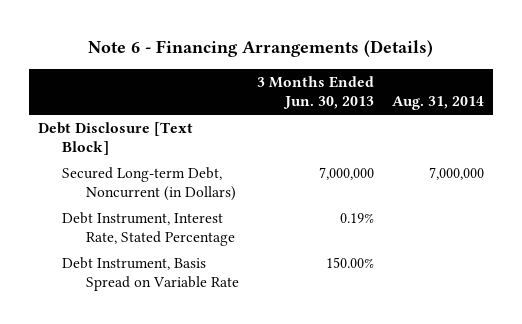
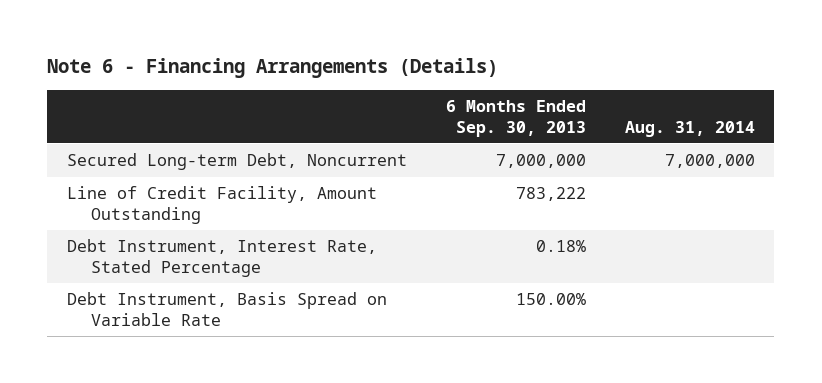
- | 3 Months Ended Jun. 30, 2013 | Aug. 31, 2014
+ | 6 Months Ended Sep. 30, 2013 | Aug. 31, 2014
- Debt Disclosure [Text Block]
- Secured Long-term Debt, Noncurrent (in Dollars) | 7,000,000 | 7,000,000
+ Secured Long-term Debt, Noncurrent | 7,000,000 | 7,000,000
+ Line of Credit Facility, Amount Outstanding | 783,222 |

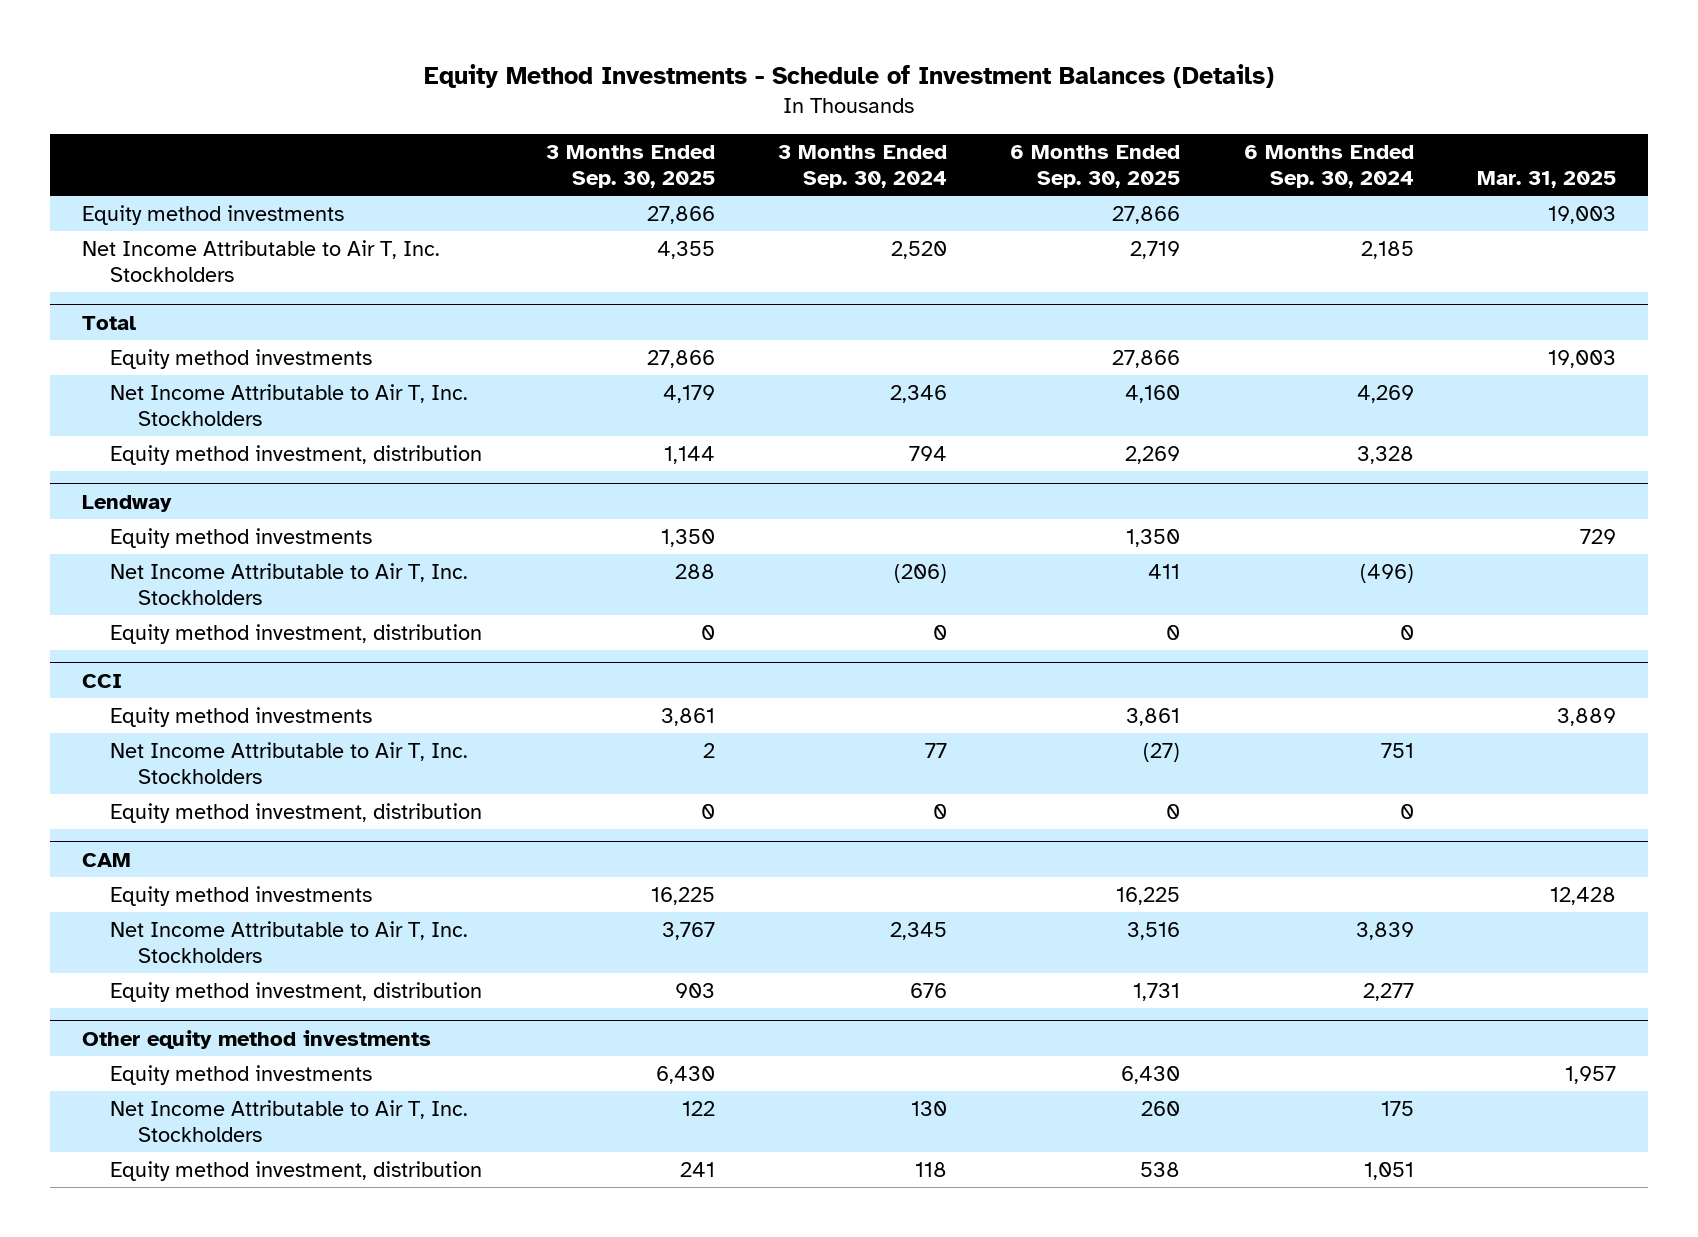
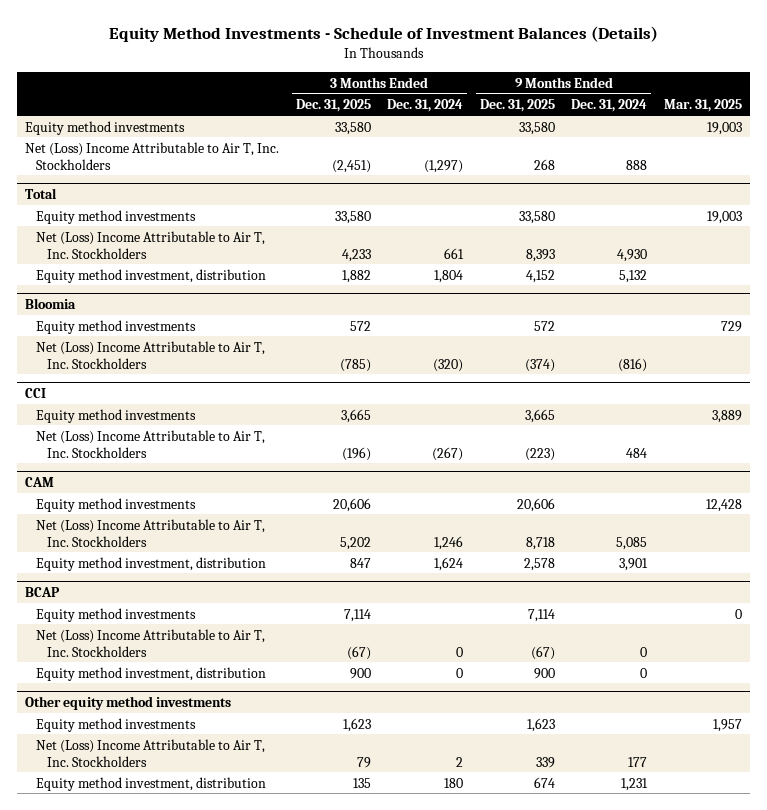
- | 3 Months Ended Sep. 30, 2025 | 3 Months Ended Sep. 30, 2024 | 6 Months Ended Sep. 30, 2025 | 6 Months Ended Sep. 30, 2024 | Mar. 31, 2025
+ | 3 Months Ended Dec. 31, 2025 | 3 Months Ended Dec. 31, 2024 | 9 Months Ended Dec. 31, 2025 | 9 Months Ended Dec. 31, 2024 | Mar. 31, 2025
- Net Income Attributable to Air T, Inc. Stockholders | 4,355 | 2,520 | 2,719 | 2,185 |
+ Net (Loss) Income Attributable to Air T, Inc. Stockholders | (2,451) | (1,297) | 268 | 888 |
@ Total
- Net Income Attributable to Air T, Inc. Stockholders | 4,179 | 2,346 | 4,160 | 4,269 |
+ Net (Loss) Income Attributable to Air T, Inc. Stockholders | 4,233 | 661 | 8,393 | 4,930 |
- Lendway
+ Bloomia
- Net Income Attributable to Air T, Inc. Stockholders | 288 | (206) | 411 | (496) |
- Equity method investment, distribution | 0 | 0 | 0 | 0 |
+ Net (Loss) Income Attributable to Air T, Inc. Stockholders | (785) | (320) | (374) | (816) |
@ CCI
- Net Income Attributable to Air T, Inc. Stockholders | 2 | 77 | (27) | 751 |
- Equity method investment, distribution | 0 | 0 | 0 | 0 |
+ Net (Loss) Income Attributable to Air T, Inc. Stockholders | (196) | (267) | (223) | 484 |
@ CAM
- Net Income Attributable to Air T, Inc. Stockholders | 3,767 | 2,345 | 3,516 | 3,839 |
+ Net (Loss) Income Attributable to Air T, Inc. Stockholders | 5,202 | 1,246 | 8,718 | 5,085 |
+ BCAP
+ Equity method investments | 7,114 | | 7,114 | | 0
+ Net (Loss) Income Attributable to Air T, Inc. Stockholders | (67) | 0 | (67) | 0 |
+ Equity method investment, distribution | 900 | 0 | 900 | 0 |
@ Other equity method investments
- Net Income Attributable to Air T, Inc. Stockholders | 122 | 130 | 260 | 175 |
+ Net (Loss) Income Attributable to Air T, Inc. Stockholders | 79 | 2 | 339 | 177 |

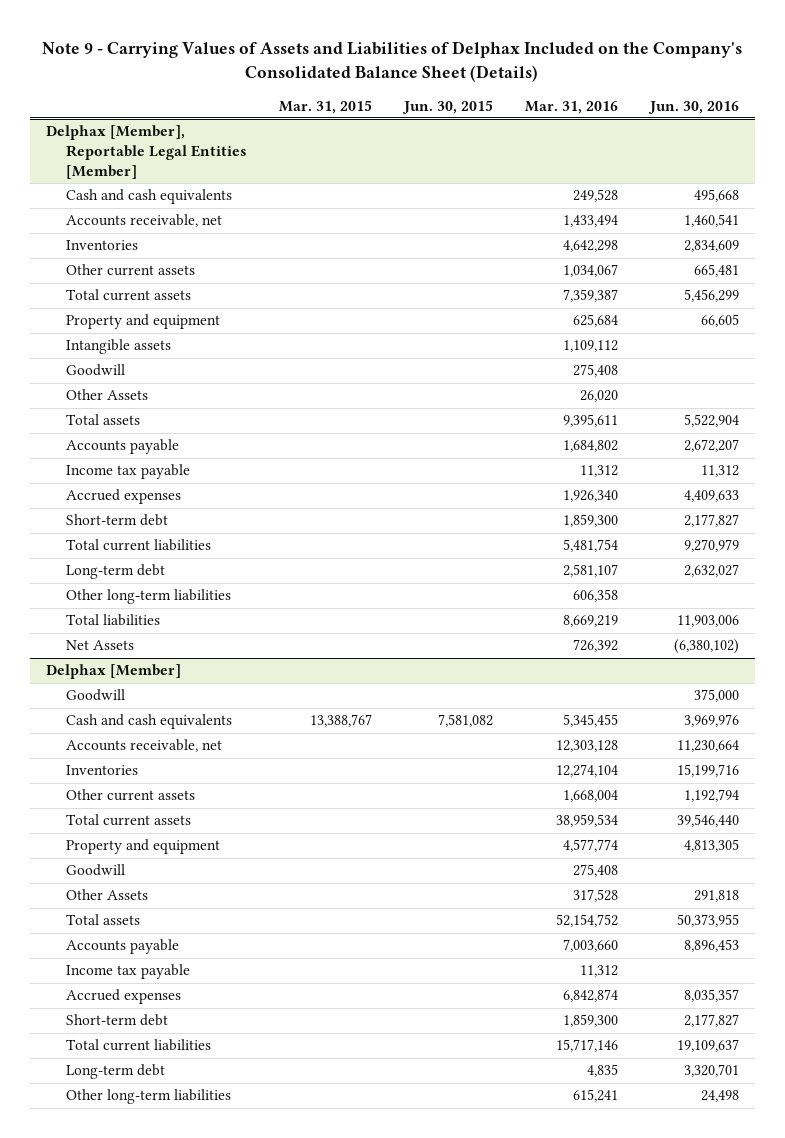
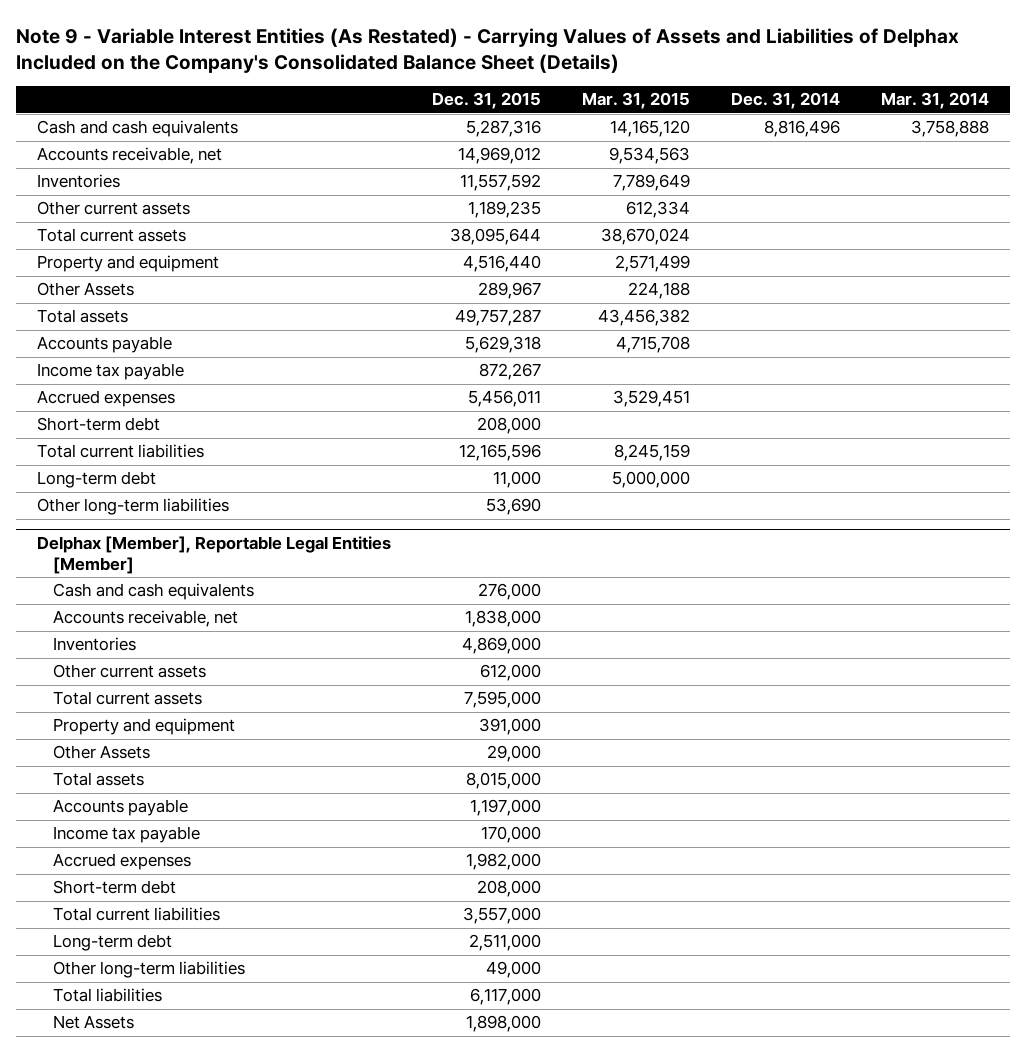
- Note 9 - Carrying Values of Assets and Liabilities of Delphax Included on the Company's Consolidated Balance Sheet (Details)
+ Note 9 - Variable Interest Entities (As Restated) - Carrying Values of Assets and Liabilities of Delphax Included on the Company's Consolidated Balance Sheet (Details)
- | Mar. 31, 2015 | Jun. 30, 2015 | Mar. 31, 2016 | Jun. 30, 2016
+ | Dec. 31, 2015 | Mar. 31, 2015 | Dec. 31, 2014 | Mar. 31, 2014
+ Cash and cash equivalents | 5,287,316 | 14,165,120 | 8,816,496 | 3,758,888
+ Accounts receivable, net | 14,969,012 | 9,534,563 | |
+ Inventories | 11,557,592 | 7,789,649 | |
+ Other current assets | 1,189,235 | 612,334 | |
+ Total current assets | 38,095,644 | 38,670,024 | |
+ Property and equipment | 4,516,440 | 2,571,499 | |
+ Other Assets | 289,967 | 224,188 | |
+ Total assets | 49,757,287 | 43,456,382 | |
+ Accounts payable | 5,629,318 | 4,715,708 | |
+ Income tax payable | 872,267 | | |
+ Accrued expenses | 5,456,011 | 3,529,451 | |
+ Short-term debt | 208,000 | | |
+ Total current liabilities | 12,165,596 | 8,245,159 | |
+ Long-term debt | 11,000 | 5,000,000 | |
+ Other long-term liabilities | 53,690 | | |
@ Delphax [Member], Reportable Legal Entities [Member]
- Intangible assets | | | 1,109,112 |
- Goodwill | | | 275,408 |
- Delphax [Member]
- Goodwill | | | | 375,000
- Cash and cash equivalents | 13,388,767 | 7,581,082 | 5,345,455 | 3,969,976
- Accounts receivable, net | | | 12,303,128 | 11,230,664
- Inventories | | | 12,274,104 | 15,199,716
- Other current assets | | | 1,668,004 | 1,192,794
- Total current assets | | | 38,959,534 | 39,546,440
- Property and equipment | | | 4,577,774 | 4,813,305
- Goodwill | | | 275,408 |
- Other Assets | | | 317,528 | 291,818
- Total assets | | | 52,154,752 | 50,373,955
- Accounts payable | | | 7,003,660 | 8,896,453
- Income tax payable | | | 11,312 |
- Accrued expenses | | | 6,842,874 | 8,035,357
- Short-term debt | | | 1,859,300 | 2,177,827
- Total current liabilities | | | 15,717,146 | 19,109,637
- Long-term debt | | | 4,835 | 3,320,701
- Other long-term liabilities | | | 615,241 | 24,498

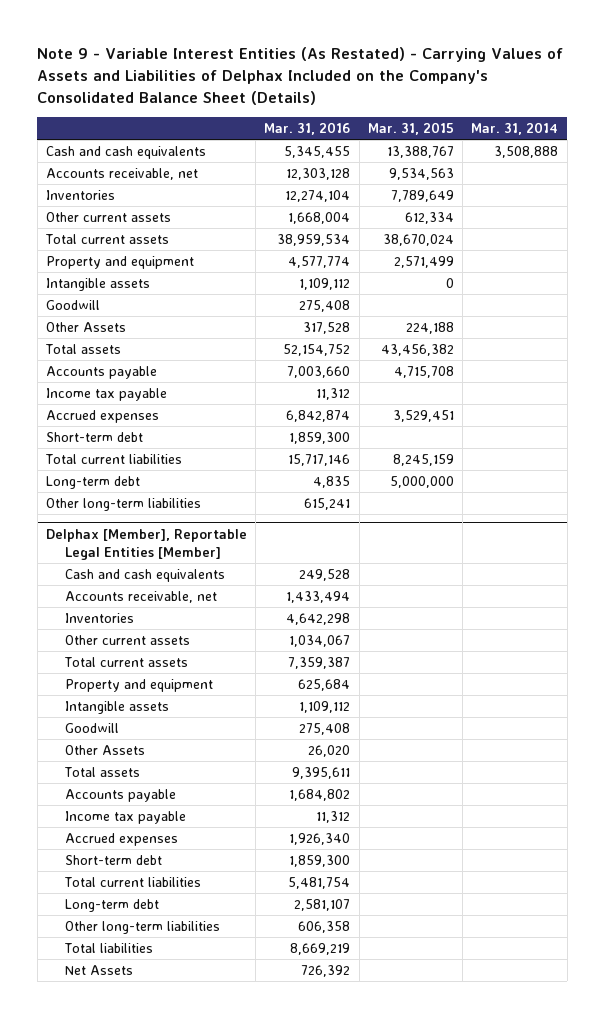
- | Dec. 31, 2015 | Mar. 31, 2015 | Dec. 31, 2014 | Mar. 31, 2014
+ | Mar. 31, 2016 | Mar. 31, 2015 | Mar. 31, 2014
- Cash and cash equivalents | 5,287,316 | 14,165,120 | 8,816,496 | 3,758,888
+ Cash and cash equivalents | 5,345,455 | 13,388,767 | 3,508,888
+ Intangible assets | 1,109,112 | 0 |
+ Goodwill | 275,408 | |
@ Delphax [Member], Reportable Legal Entities [Member]
+ Intangible assets | 1,109,112 | |
+ Goodwill | 275,408 | |

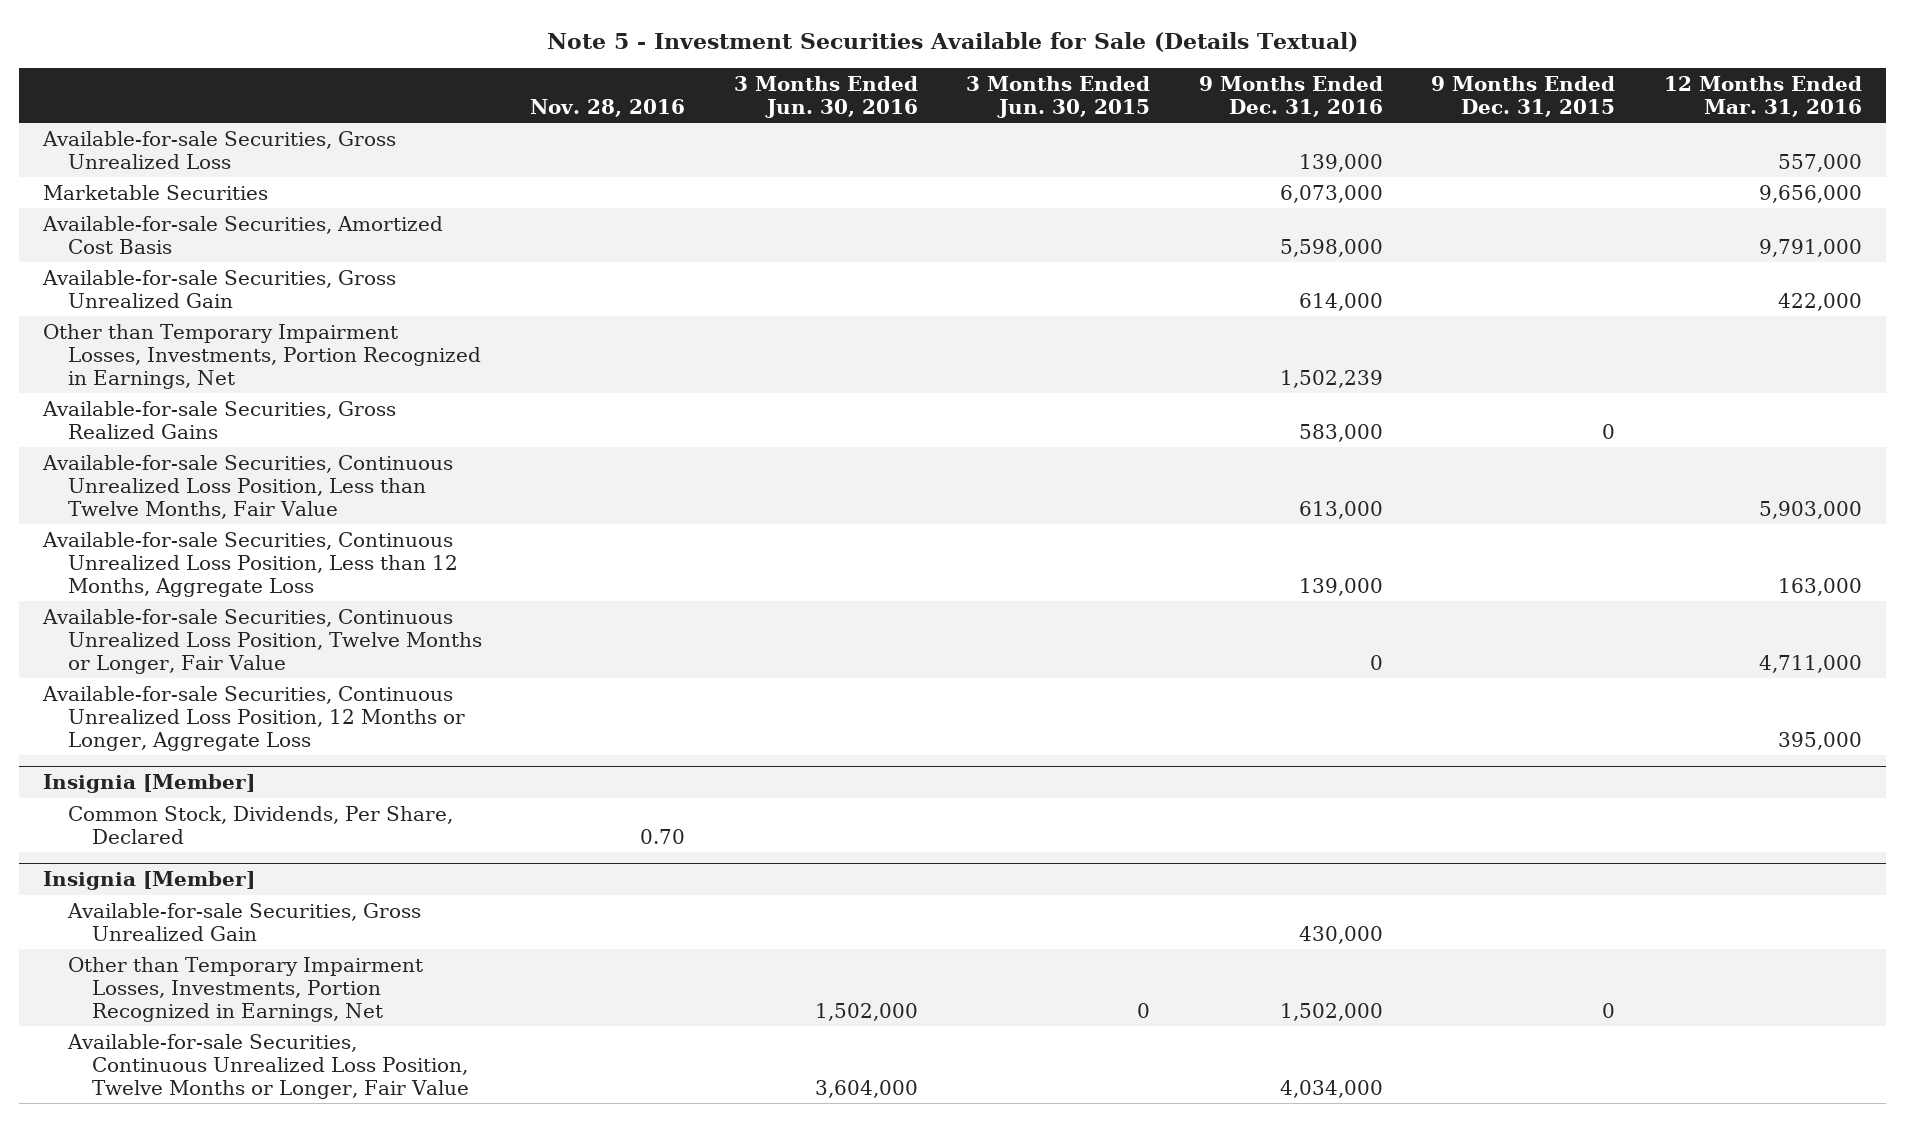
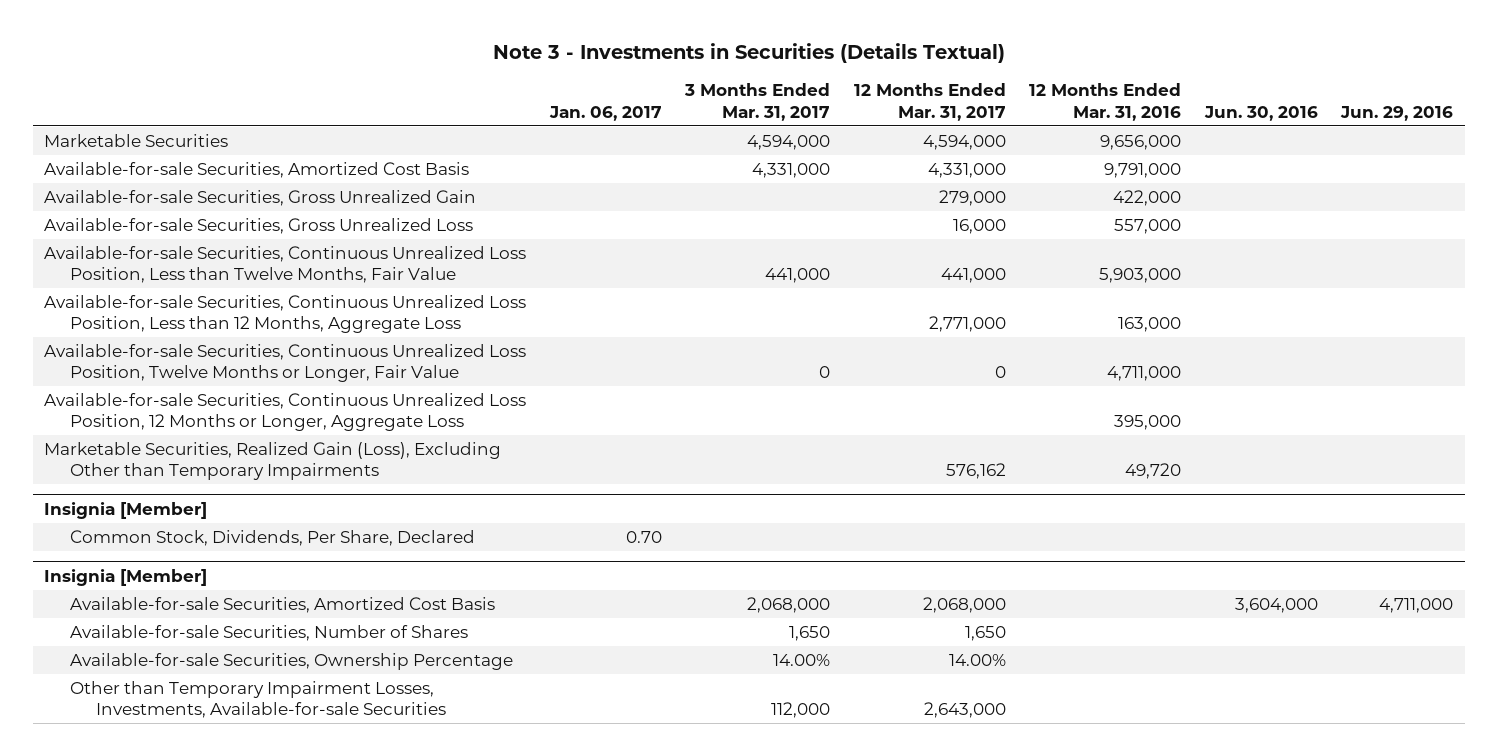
- Note 5 - Investment Securities Available for Sale (Details Textual)
+ Note 3 - Investments in Securities (Details Textual)
- | Nov. 28, 2016 | 3 Months Ended Jun. 30, 2016 | 3 Months Ended Jun. 30, 2015 | 9 Months Ended Dec. 31, 2016 | 9 Months Ended Dec. 31, 2015 | 12 Months Ended Mar. 31, 2016
+ | Jan. 06, 2017 | 3 Months Ended Mar. 31, 2017 | 12 Months Ended Mar. 31, 2017 | 12 Months Ended Mar. 31, 2016 | Jun. 30, 2016 | Jun. 29, 2016
- Other than Temporary Impairment Losses, Investments, Portion Recognized in Earnings, Net | | | | 1,502,239 | |
- Available-for-sale Securities, Gross Realized Gains | | | | 583,000 | 0 |
moved down: Available-for-sale Securities, Gross Unrealized Loss | | | 16,000 | 557,000 | |
+ Marketable Securities, Realized Gain (Loss), Excluding Other than Temporary Impairments | | | 576,162 | 49,720 | |
@ Insignia [Member]
- Available-for-sale Securities, Gross Unrealized Gain | | | | 430,000 | |
- Other than Temporary Impairment Losses, Investments, Portion Recognized in Earnings, Net | | 1,502,000 | 0 | 1,502,000 | 0 |
- Available-for-sale Securities, Continuous Unrealized Loss Position, Twelve Months or Longer, Fair Value | | 3,604,000 | | 4,034,000 | |
+ Available-for-sale Securities, Amortized Cost Basis | | 2,068,000 | 2,068,000 | | 3,604,000 | 4,711,000
+ Available-for-sale Securities, Number of Shares | | 1,650 | 1,650 | | |
+ Available-for-sale Securities, Ownership Percentage | | 14.00% | 14.00% | | |
+ Other than Temporary Impairment Losses, Investments, Available-for-sale Securities | | 112,000 | 2,643,000 | | |

